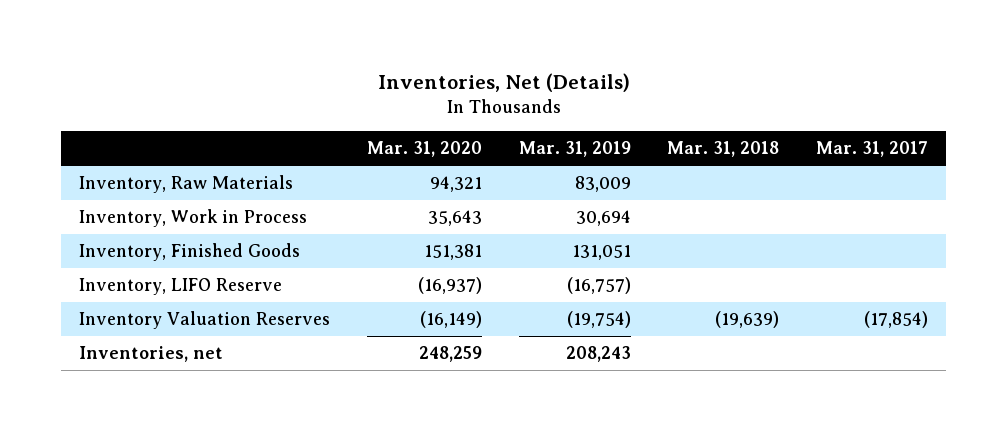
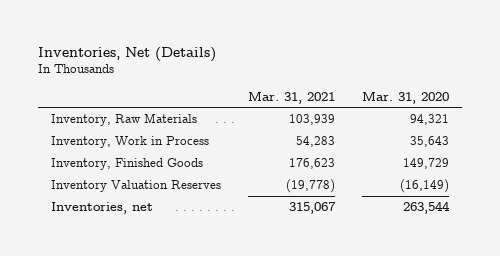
- | Mar. 31, 2020 | Mar. 31, 2019 | Mar. 31, 2018 | Mar. 31, 2017
+ | Mar. 31, 2021 | Mar. 31, 2020
- Inventory, Finished Goods | 151,381 | 131,051 | |
- Inventory, LIFO Reserve | (16,937) | (16,757) | |
+ Inventory, Finished Goods | 176,623 | 149,729
- Inventories, net | 248,259 | 208,243 | |
+ Inventories, net | 315,067 | 263,544

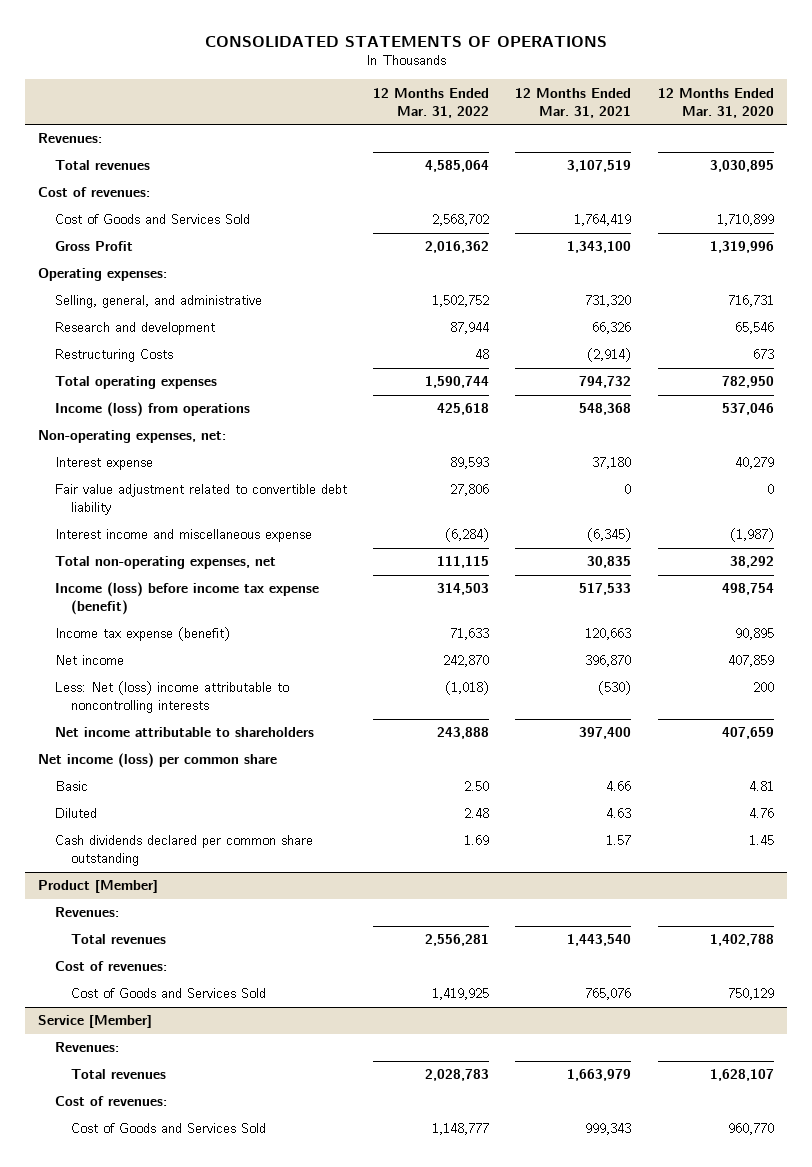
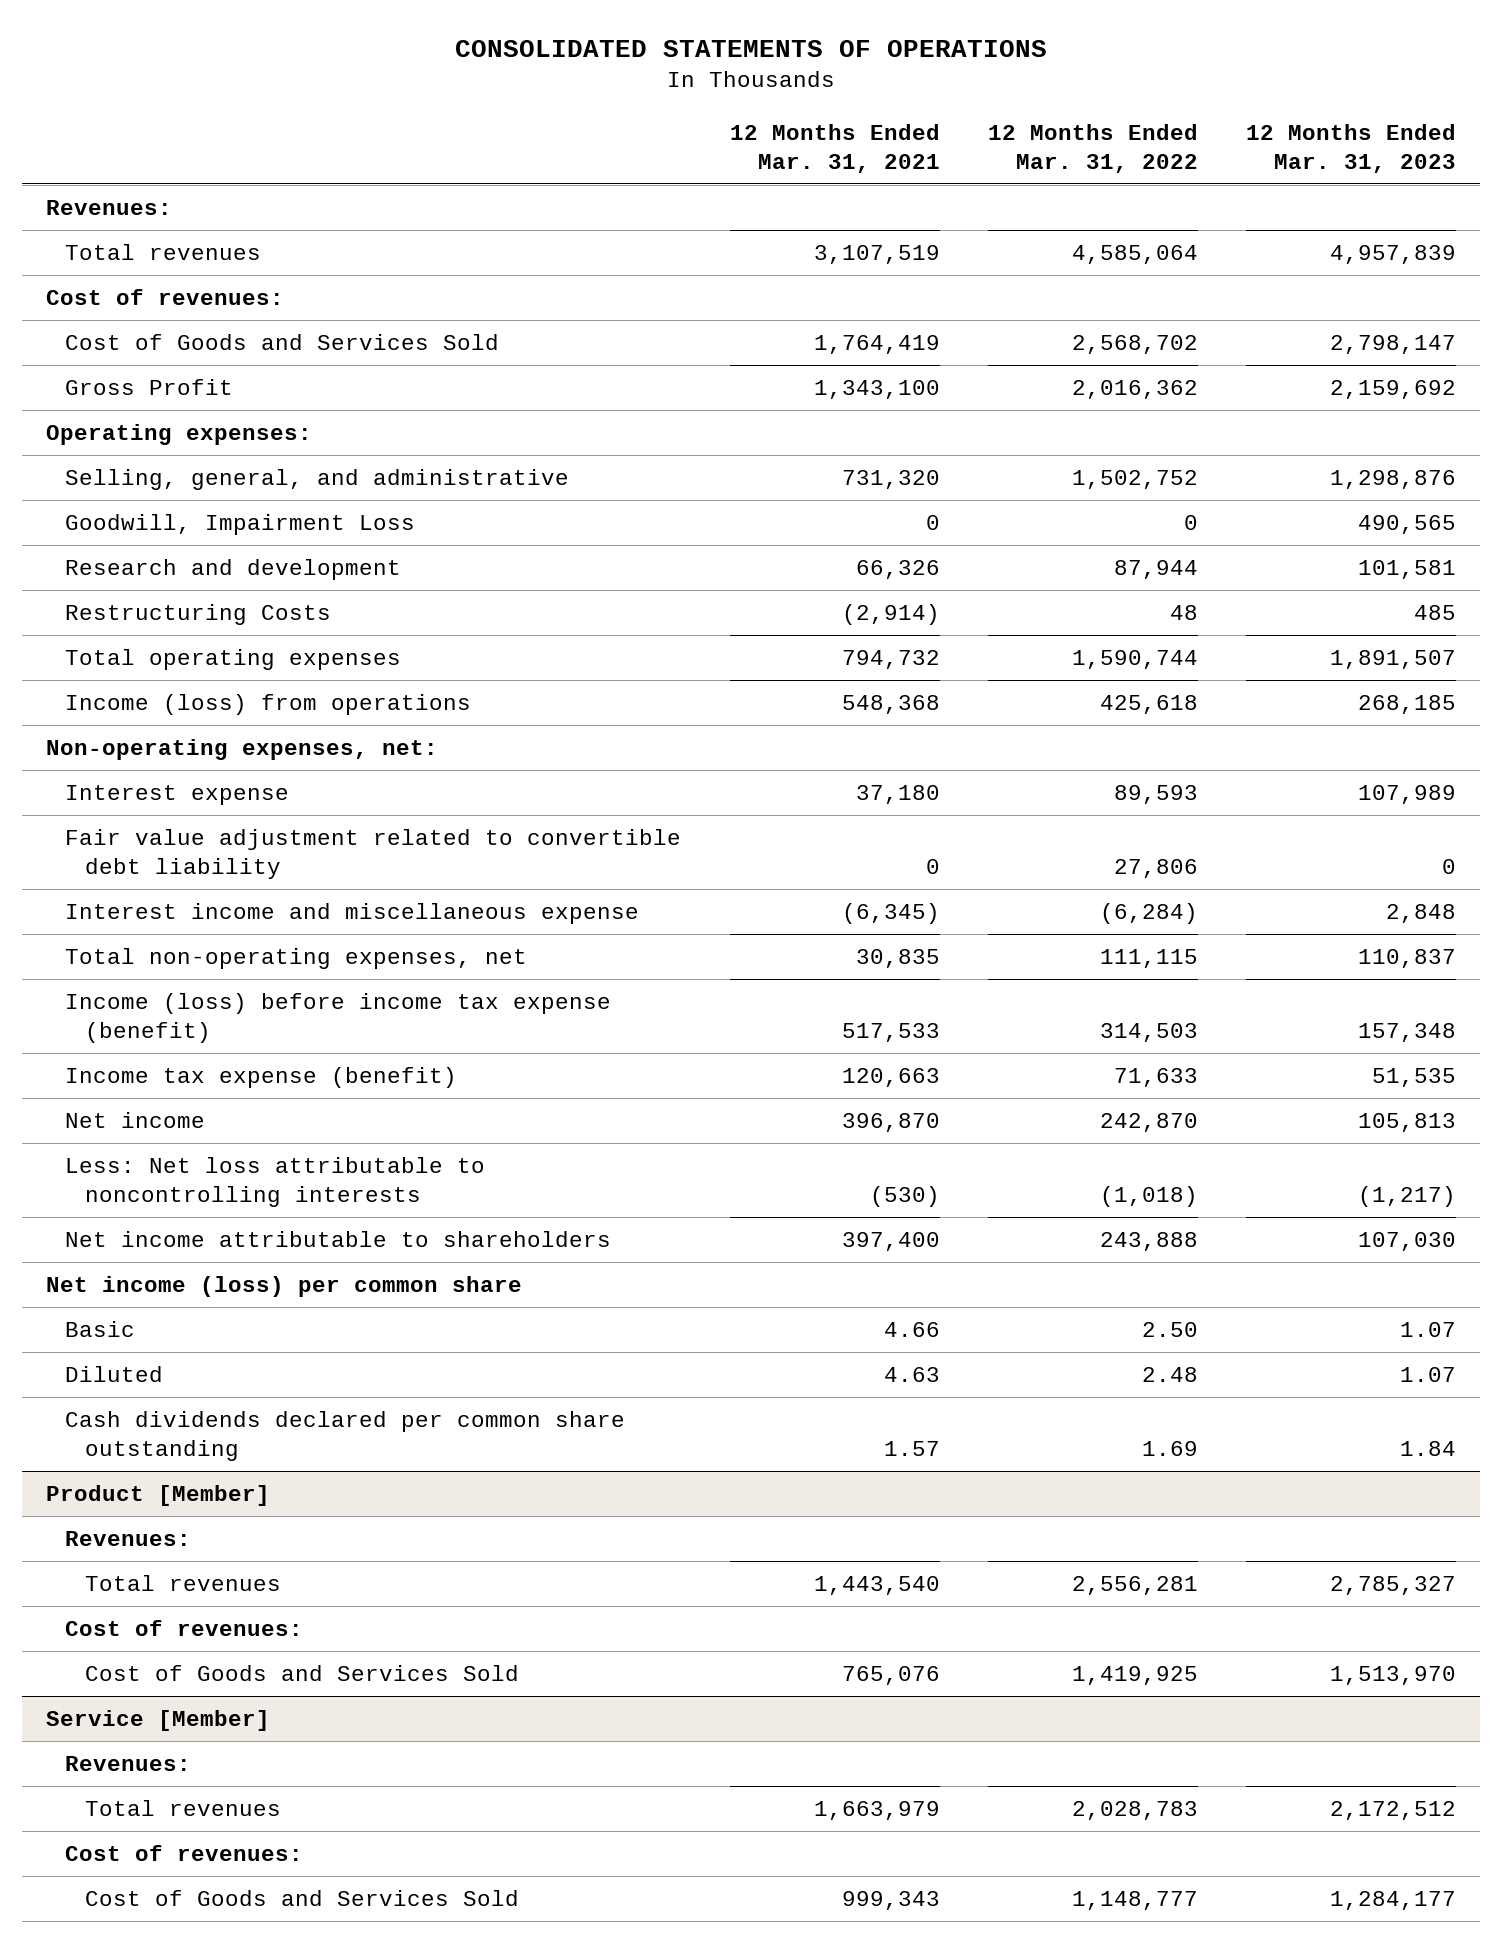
- | 12 Months Ended Mar. 31, 2022 | 12 Months Ended Mar. 31, 2021 | 12 Months Ended Mar. 31, 2020
+ | 12 Months Ended Mar. 31, 2021 | 12 Months Ended Mar. 31, 2022 | 12 Months Ended Mar. 31, 2023
+ Goodwill, Impairment Loss | 0 | 0 | 490,565
- Less: Net (loss) income attributable to noncontrolling interests | (1,018) | (530) | 200
+ Less: Net loss attributable to noncontrolling interests | (530) | (1,018) | (1,217)

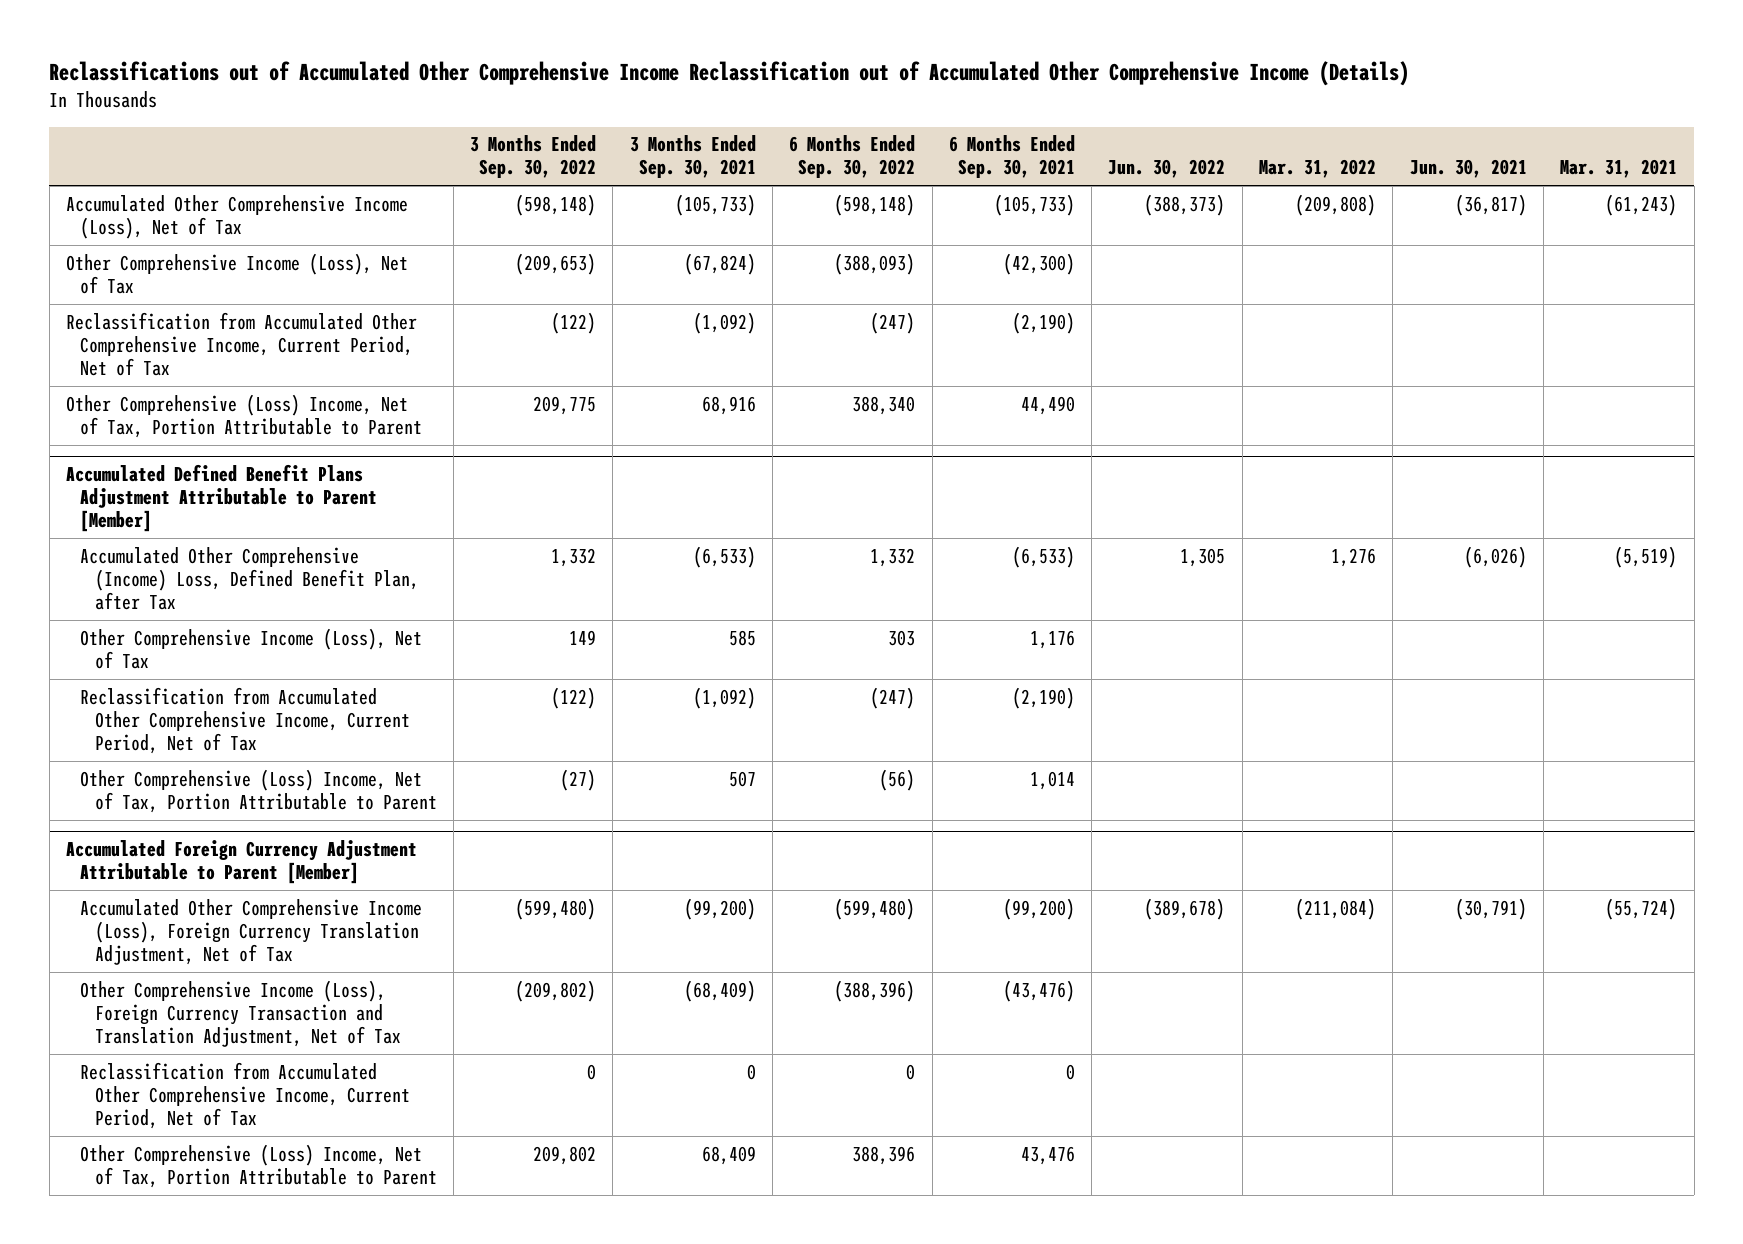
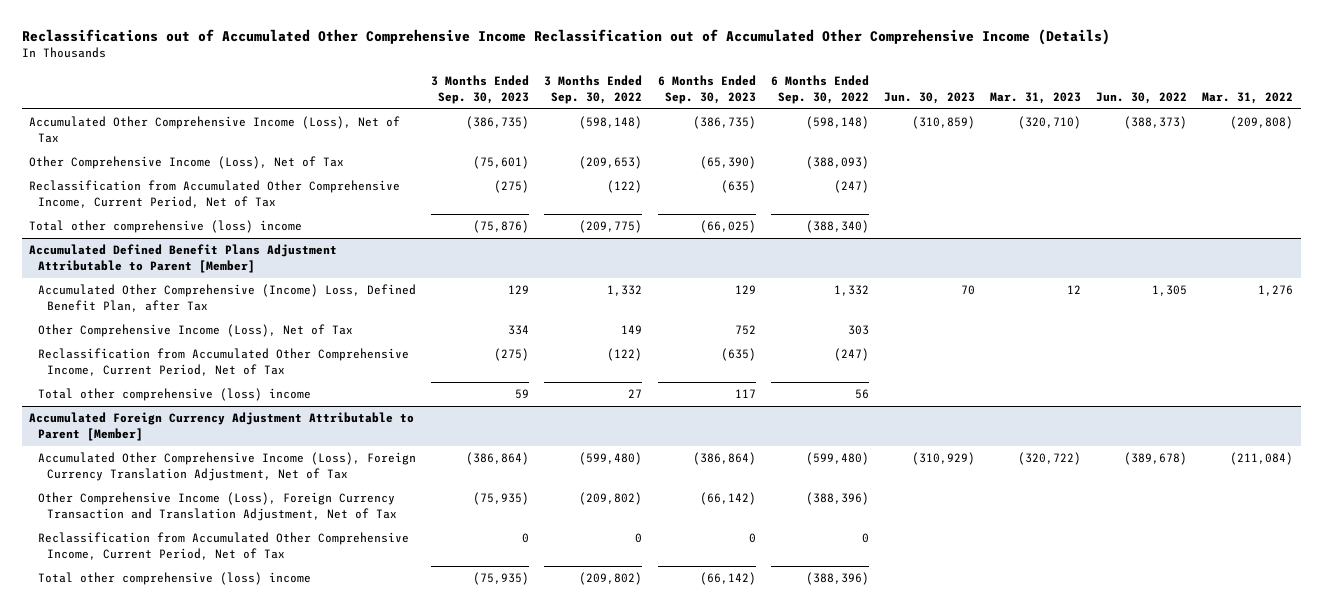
- | 3 Months Ended Sep. 30, 2022 | 3 Months Ended Sep. 30, 2021 | 6 Months Ended Sep. 30, 2022 | 6 Months Ended Sep. 30, 2021 | Jun. 30, 2022 | Mar. 31, 2022 | Jun. 30, 2021 | Mar. 31, 2021
+ | 3 Months Ended Sep. 30, 2023 | 3 Months Ended Sep. 30, 2022 | 6 Months Ended Sep. 30, 2023 | 6 Months Ended Sep. 30, 2022 | Jun. 30, 2023 | Mar. 31, 2023 | Jun. 30, 2022 | Mar. 31, 2022
- Other Comprehensive (Loss) Income, Net of Tax, Portion Attributable to Parent | 209,775 | 68,916 | 388,340 | 44,490 | | | |
+ Total other comprehensive (loss) income | (75,876) | (209,775) | (66,025) | (388,340) | | | |
@ Accumulated Defined Benefit Plans Adjustment Attributable to Parent [Member]
- Other Comprehensive (Loss) Income, Net of Tax, Portion Attributable to Parent | (27) | 507 | (56) | 1,014 | | | |
+ Total other comprehensive (loss) income | 59 | 27 | 117 | 56 | | | |
@ Accumulated Foreign Currency Adjustment Attributable to Parent [Member]
- Other Comprehensive (Loss) Income, Net of Tax, Portion Attributable to Parent | 209,802 | 68,409 | 388,396 | 43,476 | | | |
+ Total other comprehensive (loss) income | (75,935) | (209,802) | (66,142) | (388,396) | | | |

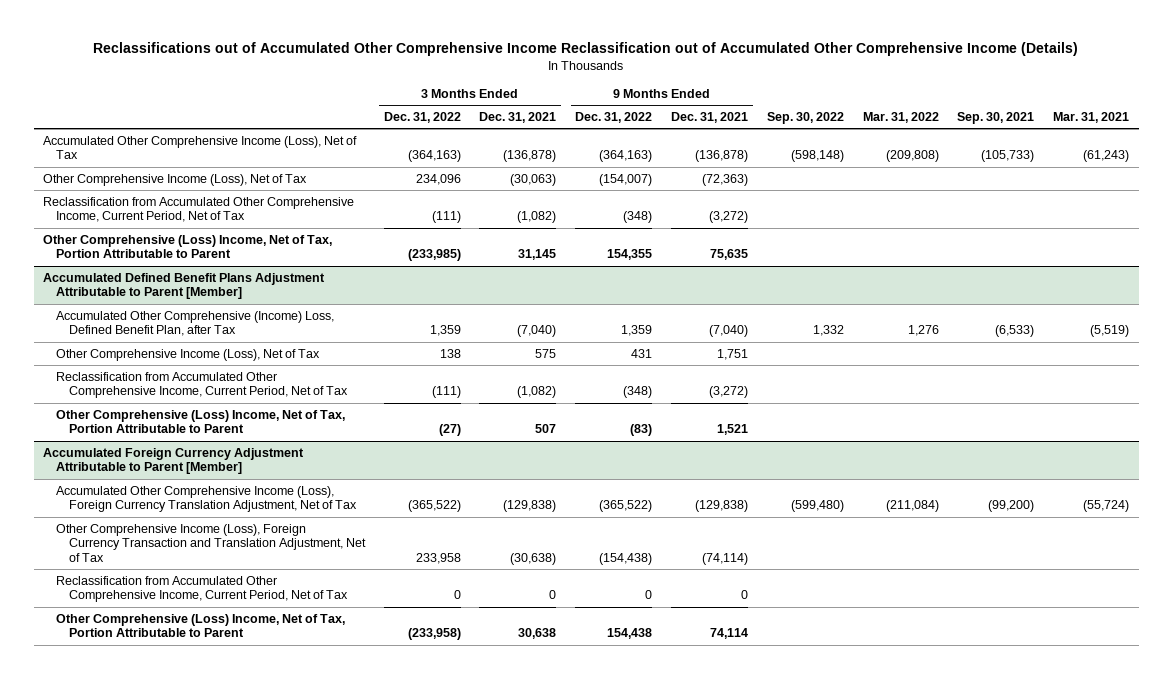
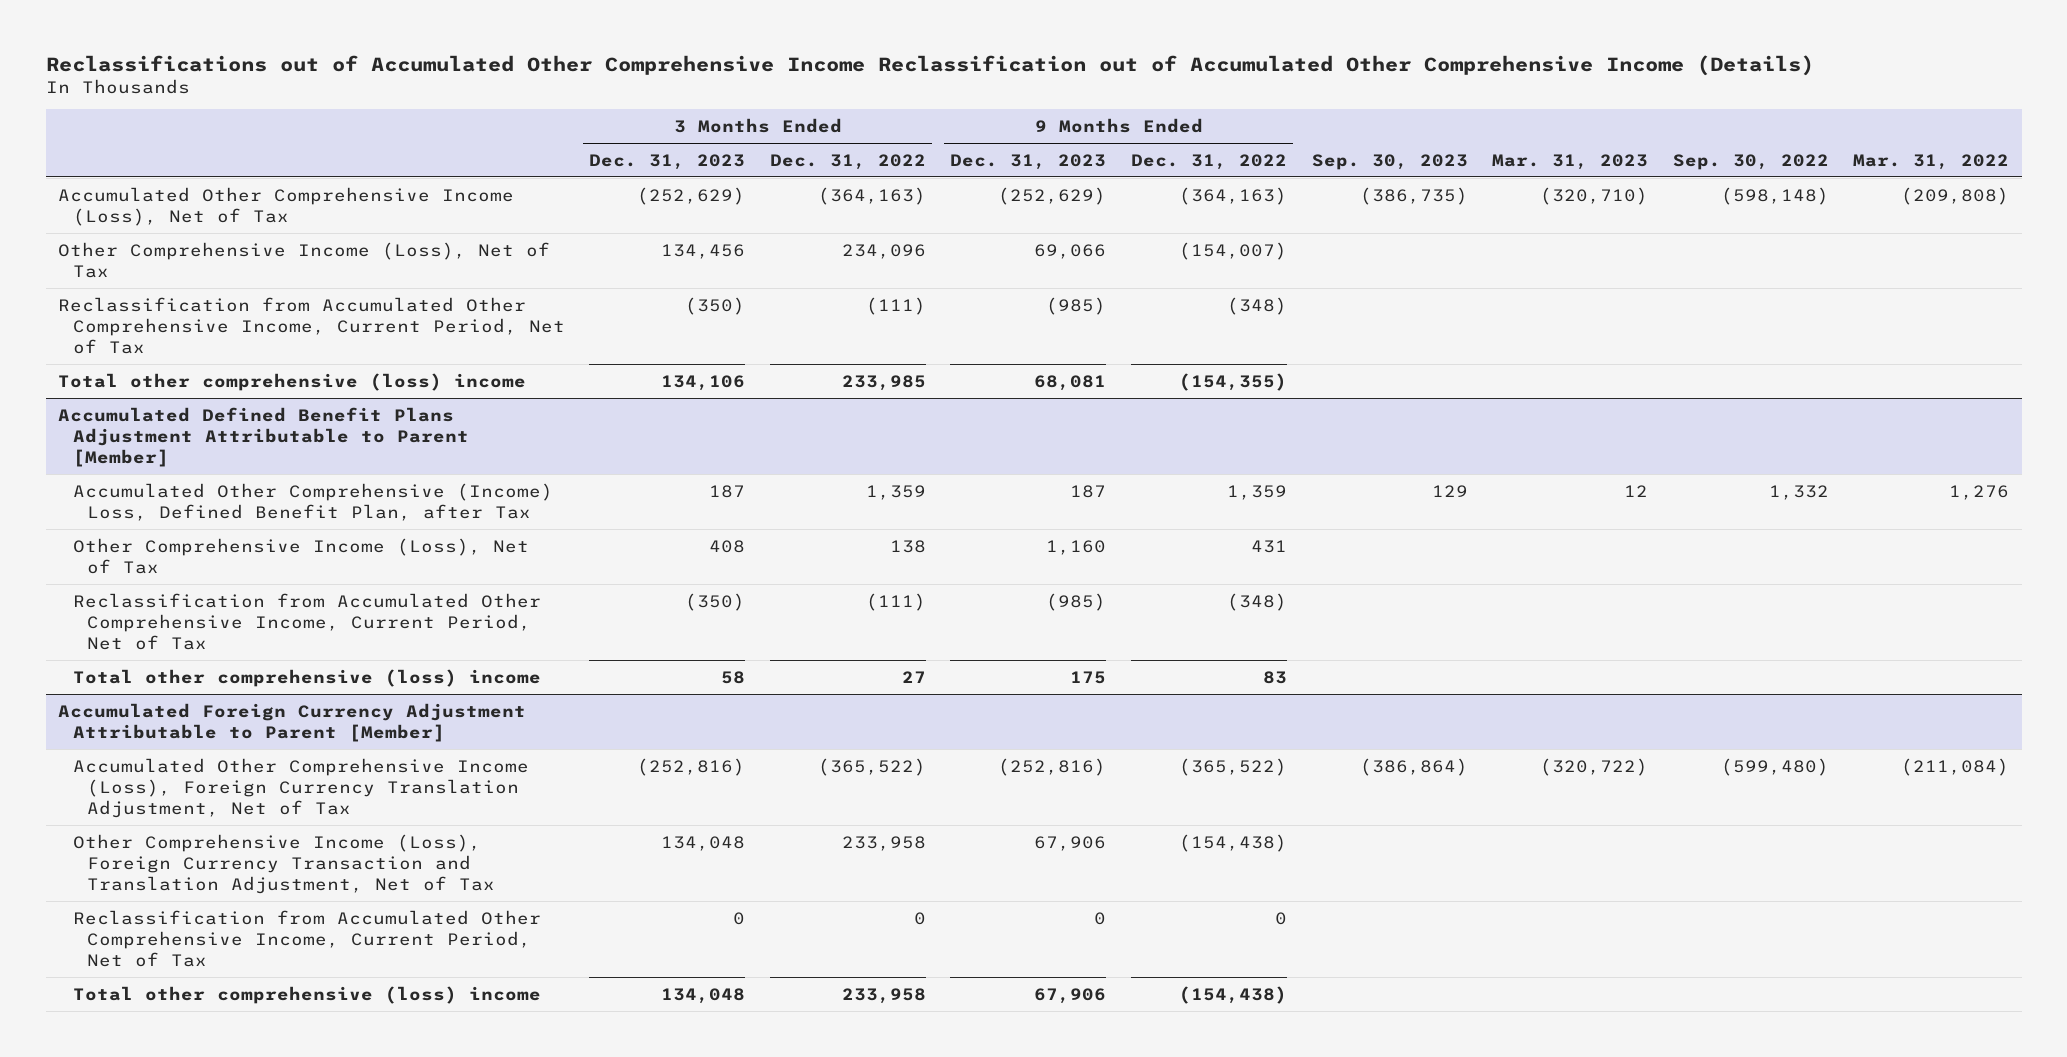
- | 3 Months Ended Dec. 31, 2022 | 3 Months Ended Dec. 31, 2021 | 9 Months Ended Dec. 31, 2022 | 9 Months Ended Dec. 31, 2021 | Sep. 30, 2022 | Mar. 31, 2022 | Sep. 30, 2021 | Mar. 31, 2021
+ | 3 Months Ended Dec. 31, 2023 | 3 Months Ended Dec. 31, 2022 | 9 Months Ended Dec. 31, 2023 | 9 Months Ended Dec. 31, 2022 | Sep. 30, 2023 | Mar. 31, 2023 | Sep. 30, 2022 | Mar. 31, 2022
- Other Comprehensive (Loss) Income, Net of Tax, Portion Attributable to Parent | (233,985) | 31,145 | 154,355 | 75,635 | | | |
+ Total other comprehensive (loss) income | 134,106 | 233,985 | 68,081 | (154,355) | | | |
@ Accumulated Defined Benefit Plans Adjustment Attributable to Parent [Member]
- Other Comprehensive (Loss) Income, Net of Tax, Portion Attributable to Parent | (27) | 507 | (83) | 1,521 | | | |
+ Total other comprehensive (loss) income | 58 | 27 | 175 | 83 | | | |
@ Accumulated Foreign Currency Adjustment Attributable to Parent [Member]
- Other Comprehensive (Loss) Income, Net of Tax, Portion Attributable to Parent | (233,958) | 30,638 | 154,438 | 74,114 | | | |
+ Total other comprehensive (loss) income | 134,048 | 233,958 | 67,906 | (154,438) | | | |

